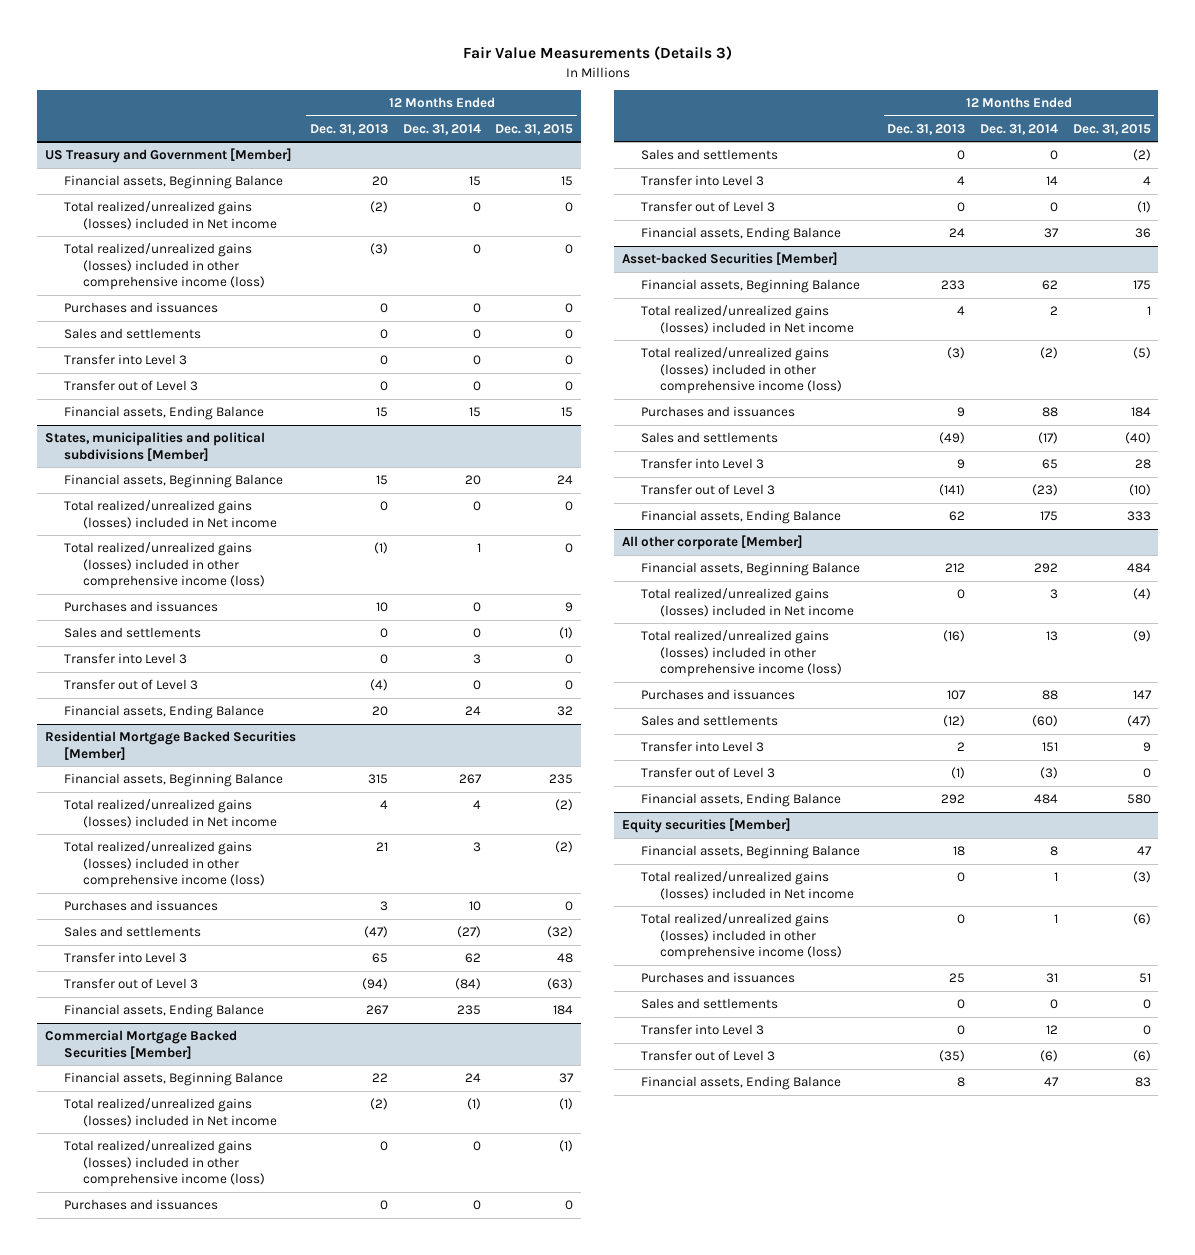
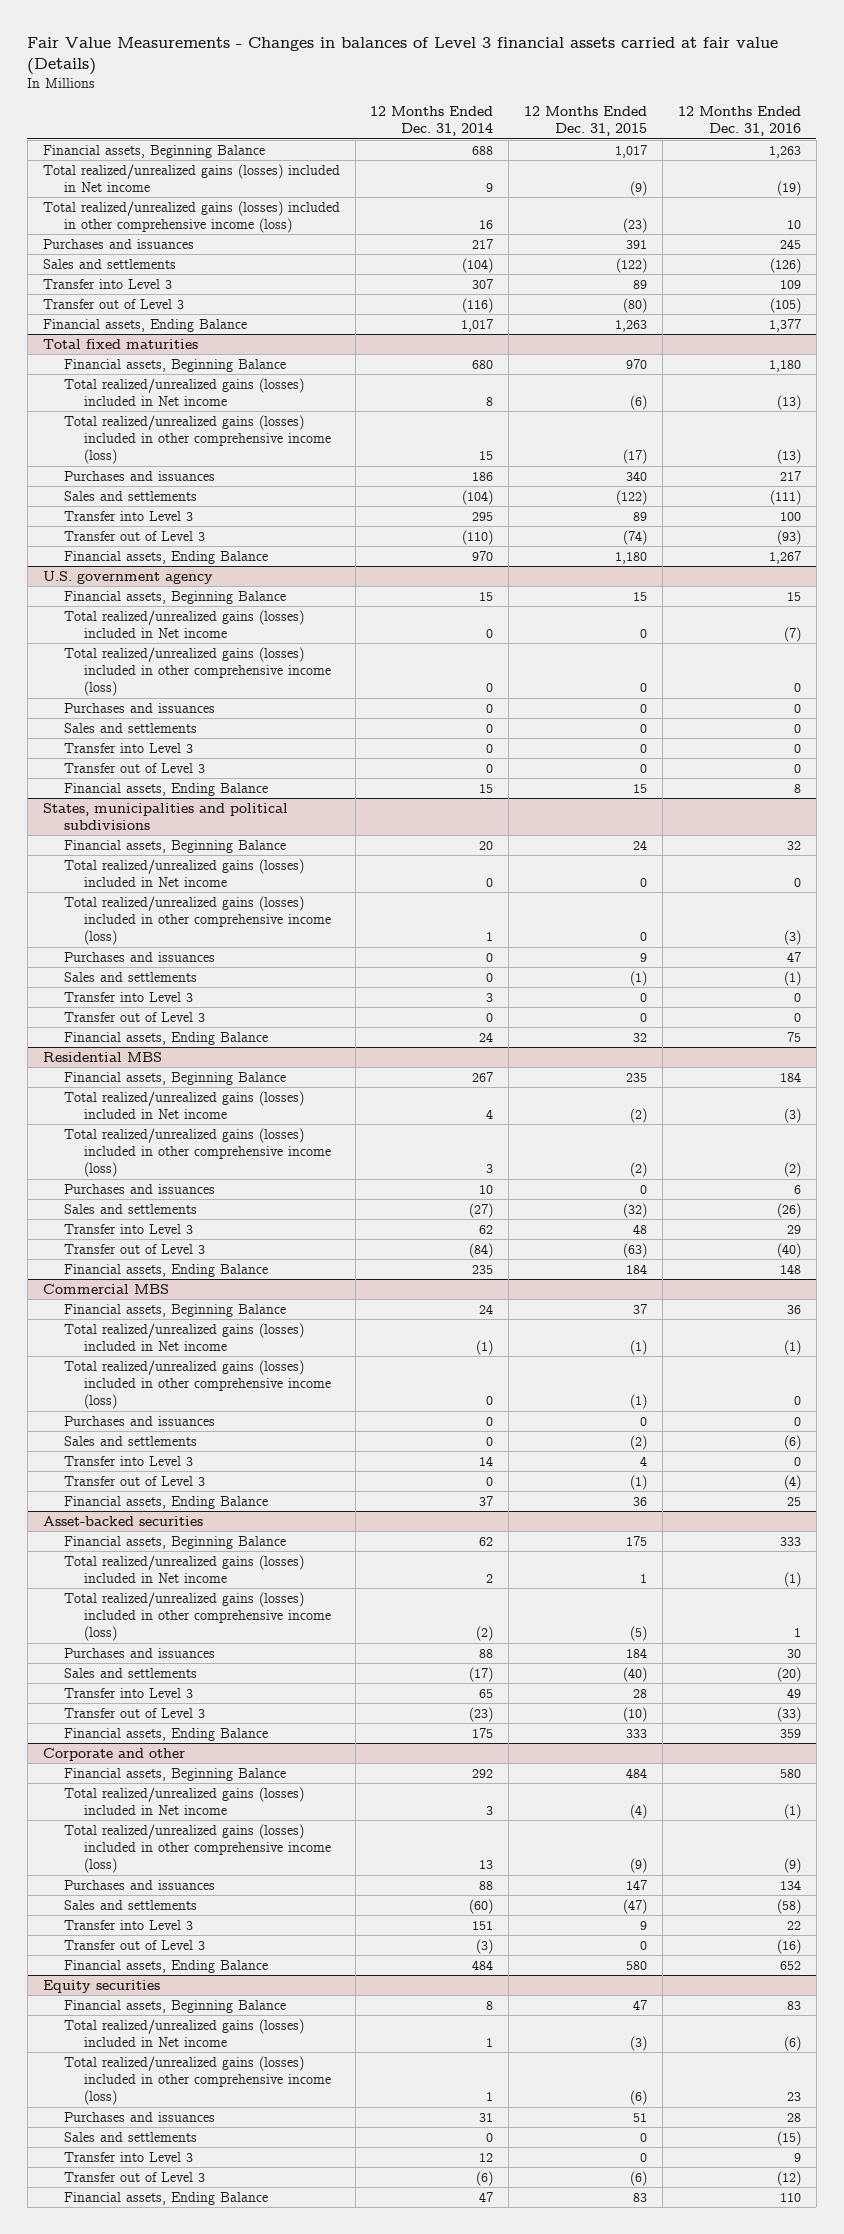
- Fair Value Measurements (Details 3)
+ Fair Value Measurements - Changes in balances of Level 3 financial assets carried at fair value (Details)
- | 12 Months Ended Dec. 31, 2013 | 12 Months Ended Dec. 31, 2014 | 12 Months Ended Dec. 31, 2015
+ | 12 Months Ended Dec. 31, 2014 | 12 Months Ended Dec. 31, 2015 | 12 Months Ended Dec. 31, 2016
- US Treasury and Government [Member]
+ Financial assets, Beginning Balance | 688 | 1,017 | 1,263
+ Total realized/unrealized gains (losses) included in Net income | 9 | (9) | (19)
+ Total realized/unrealized gains (losses) included in other comprehensive income (loss) | 16 | (23) | 10
+ Purchases and issuances | 217 | 391 | 245
+ Sales and settlements | (104) | (122) | (126)
+ Transfer into Level 3 | 307 | 89 | 109
+ Transfer out of Level 3 | (116) | (80) | (105)
+ Financial assets, Ending Balance | 1,017 | 1,263 | 1,377
+ Total fixed maturities
+ Financial assets, Beginning Balance | 680 | 970 | 1,180
+ Total realized/unrealized gains (losses) included in Net income | 8 | (6) | (13)
+ Total realized/unrealized gains (losses) included in other comprehensive income (loss) | 15 | (17) | (13)
+ Purchases and issuances | 186 | 340 | 217
+ Sales and settlements | (104) | (122) | (111)
+ Transfer into Level 3 | 295 | 89 | 100
+ Transfer out of Level 3 | (110) | (74) | (93)
+ Financial assets, Ending Balance | 970 | 1,180 | 1,267
+ U.S. government agency
- States, municipalities and political subdivisions [Member]
+ States, municipalities and political subdivisions
- Residential Mortgage Backed Securities [Member]
+ Residential MBS
- Commercial Mortgage Backed Securities [Member]
+ Commercial MBS
- Asset-backed Securities [Member]
+ Asset-backed securities
- All other corporate [Member]
+ Corporate and other
- Equity securities [Member]
+ Equity securities

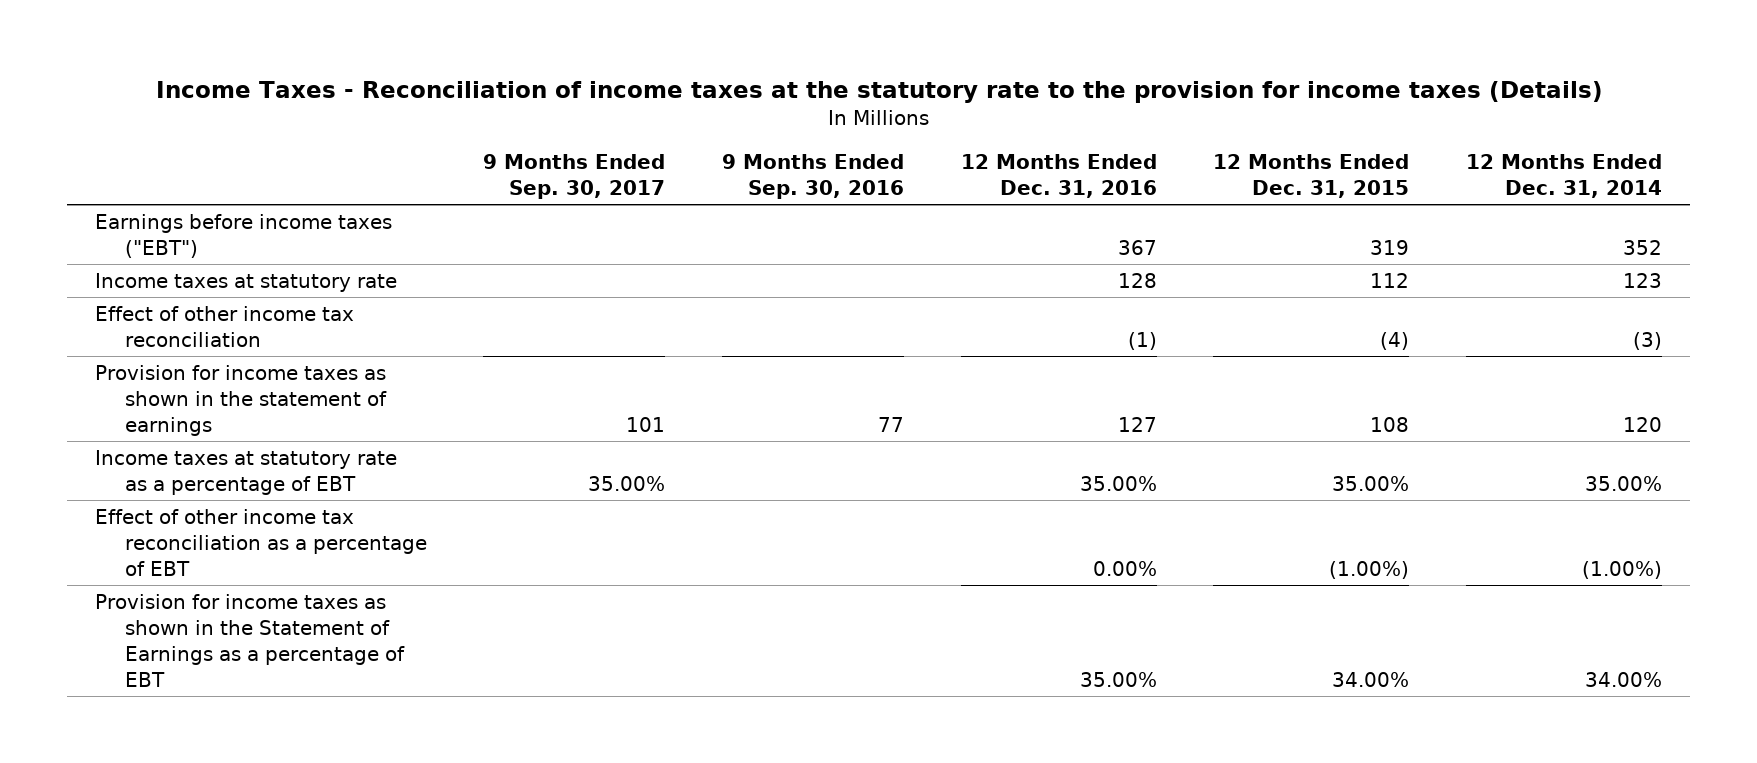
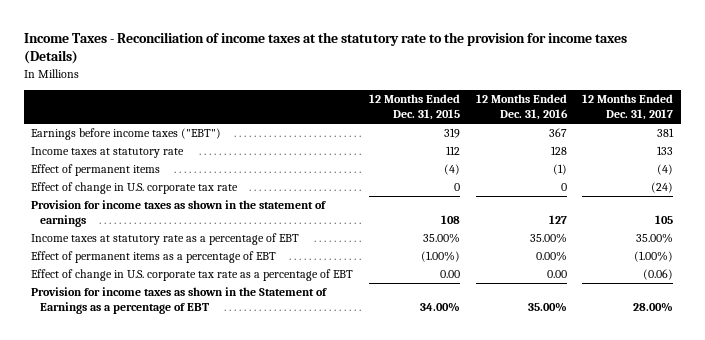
- | 9 Months Ended Sep. 30, 2017 | 9 Months Ended Sep. 30, 2016 | 12 Months Ended Dec. 31, 2016 | 12 Months Ended Dec. 31, 2015 | 12 Months Ended Dec. 31, 2014
+ | 12 Months Ended Dec. 31, 2015 | 12 Months Ended Dec. 31, 2016 | 12 Months Ended Dec. 31, 2017
- Effect of other income tax reconciliation | | | (1) | (4) | (3)
+ Effect of permanent items | (4) | (1) | (4)
+ Effect of change in U.S. corporate tax rate | 0 | 0 | (24)
- Effect of other income tax reconciliation as a percentage of EBT | | | 0.00% | (1.00%) | (1.00%)
+ Effect of permanent items as a percentage of EBT | (1.00%) | 0.00% | (1.00%)
+ Effect of change in U.S. corporate tax rate as a percentage of EBT | 0.00 | 0.00 | (0.06)

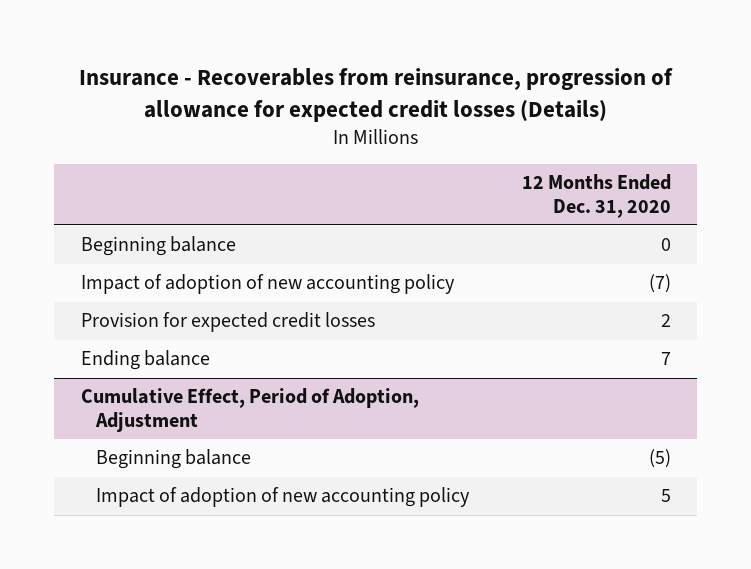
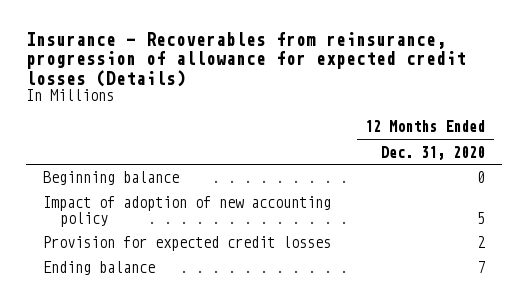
- Impact of adoption of new accounting policy | (7)
+ Impact of adoption of new accounting policy | 5
- Cumulative Effect, Period of Adoption, Adjustment
- Beginning balance | (5)
- Impact of adoption of new accounting policy | 5

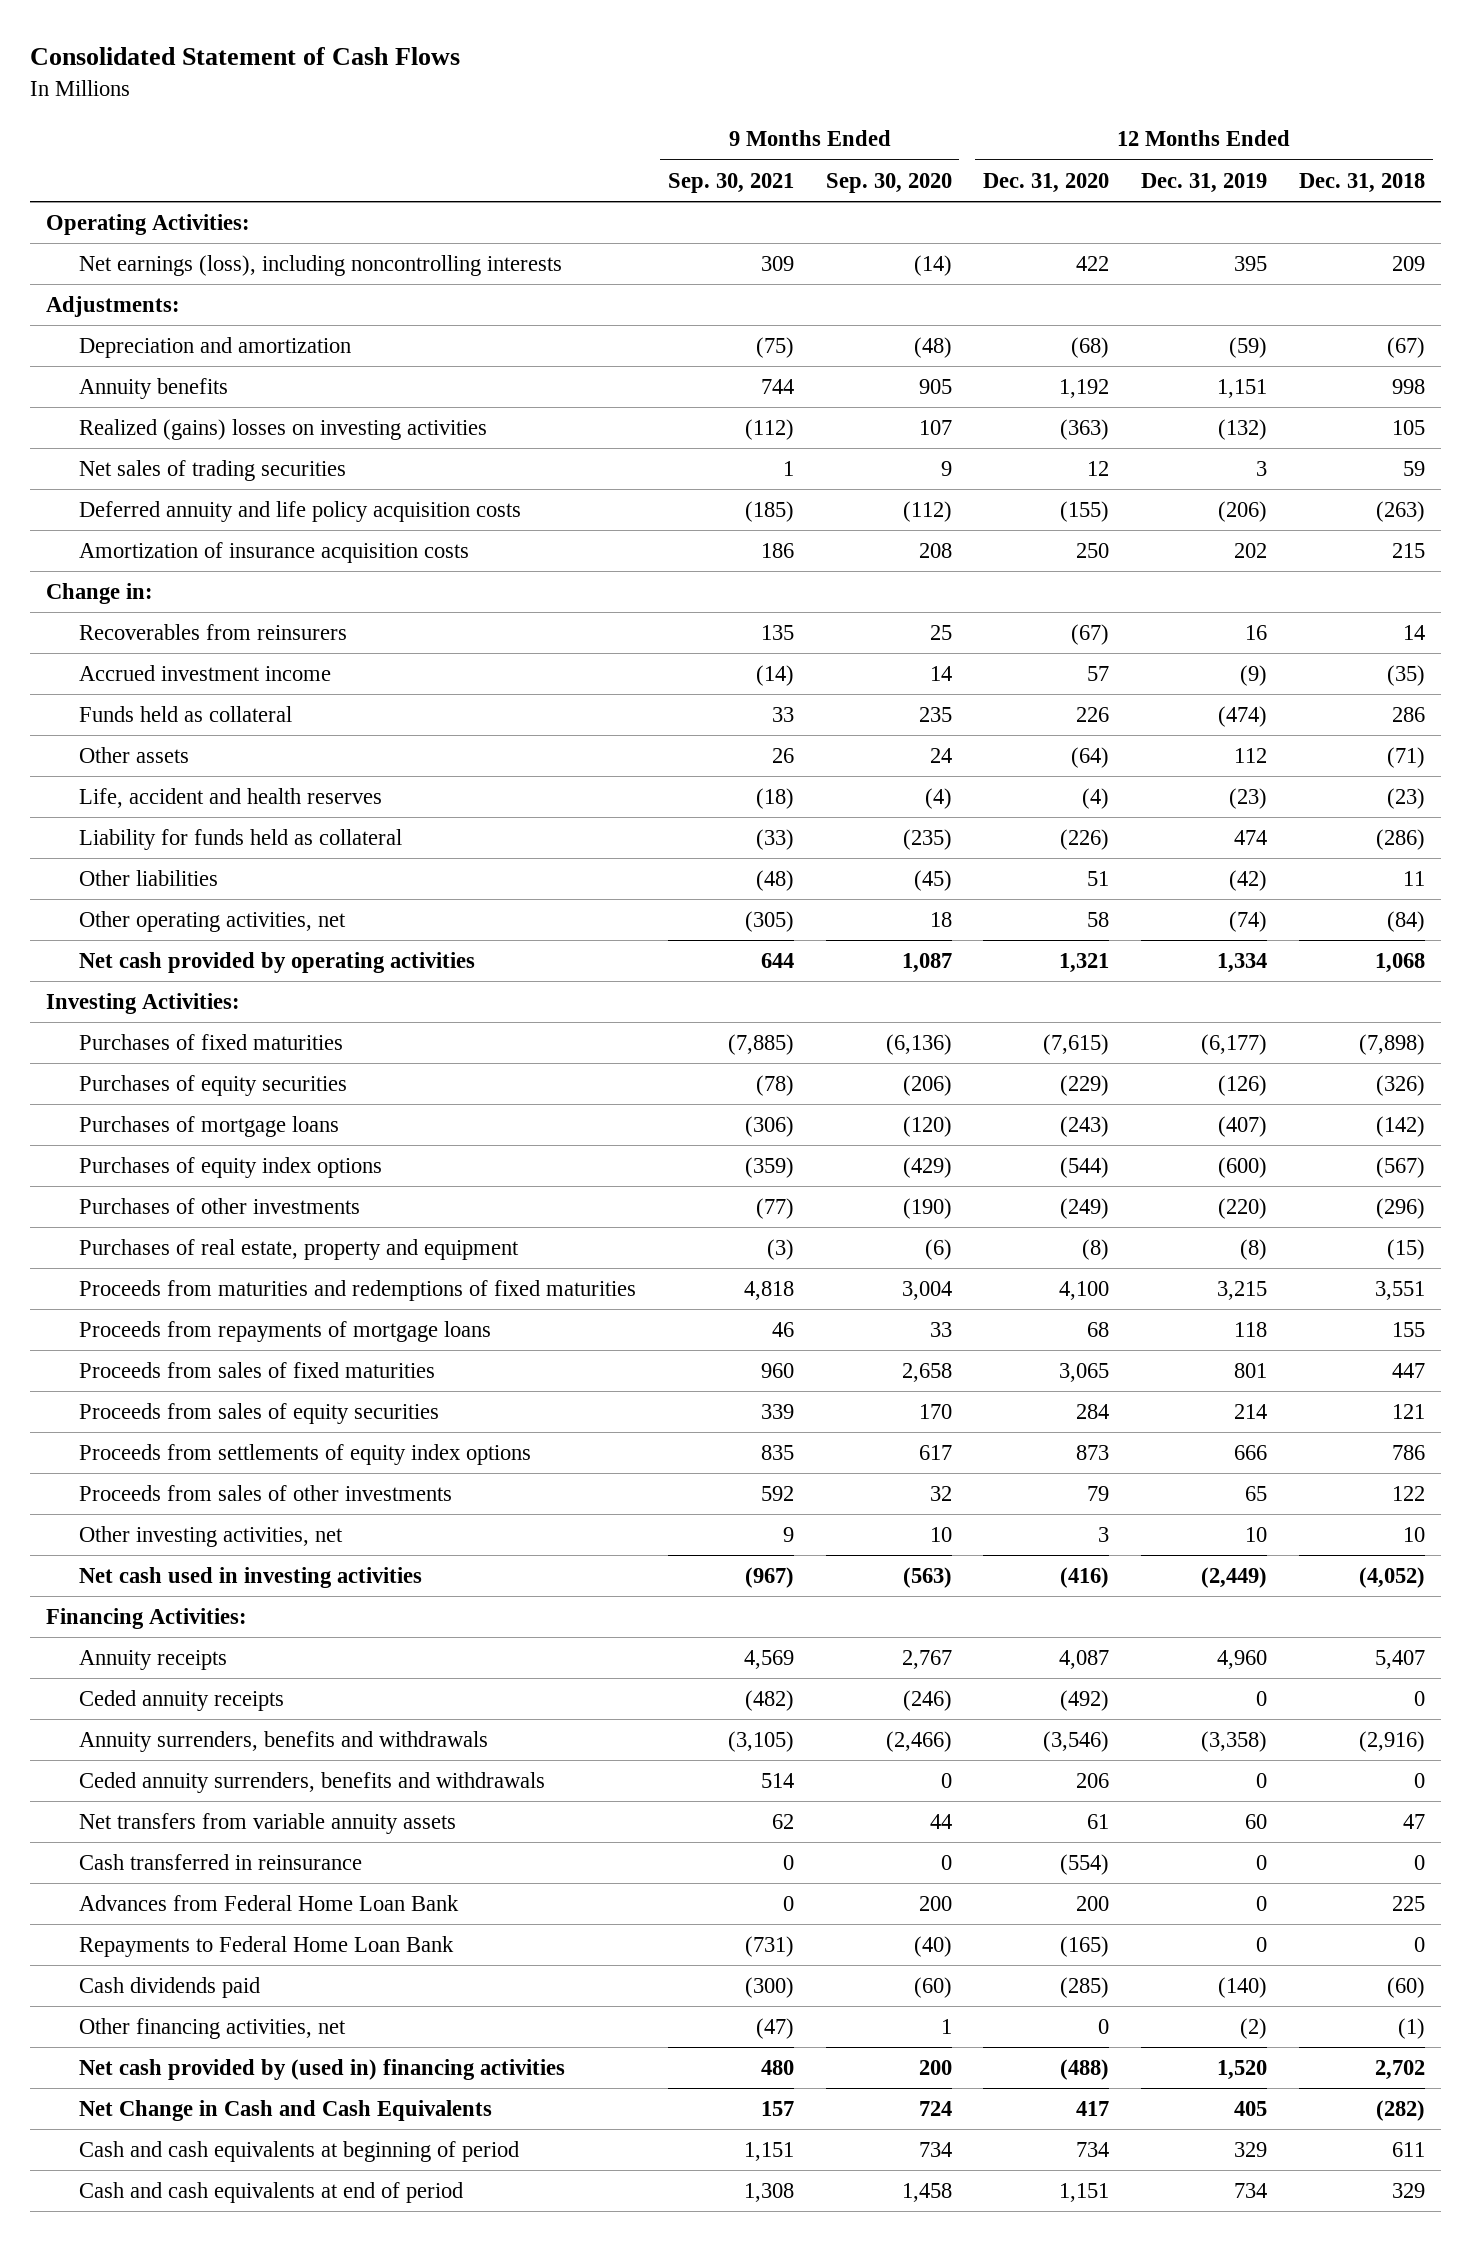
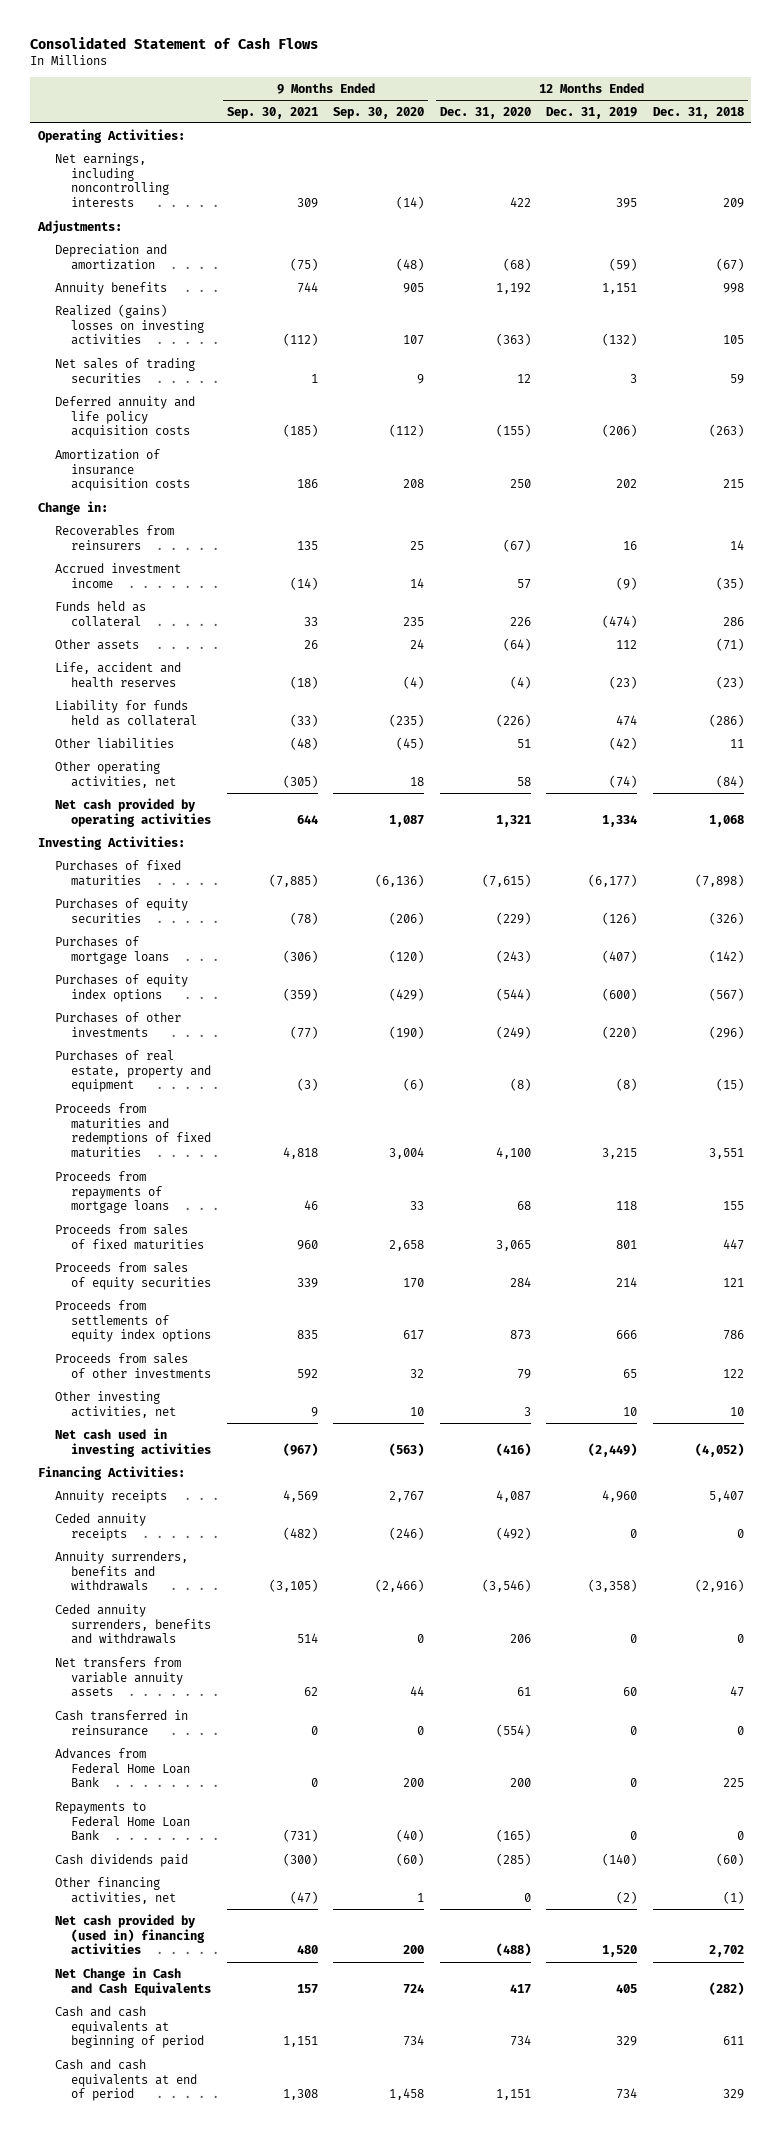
- Net earnings (loss), including noncontrolling interests | 309 | (14) | 422 | 395 | 209
+ Net earnings, including noncontrolling interests | 309 | (14) | 422 | 395 | 209

